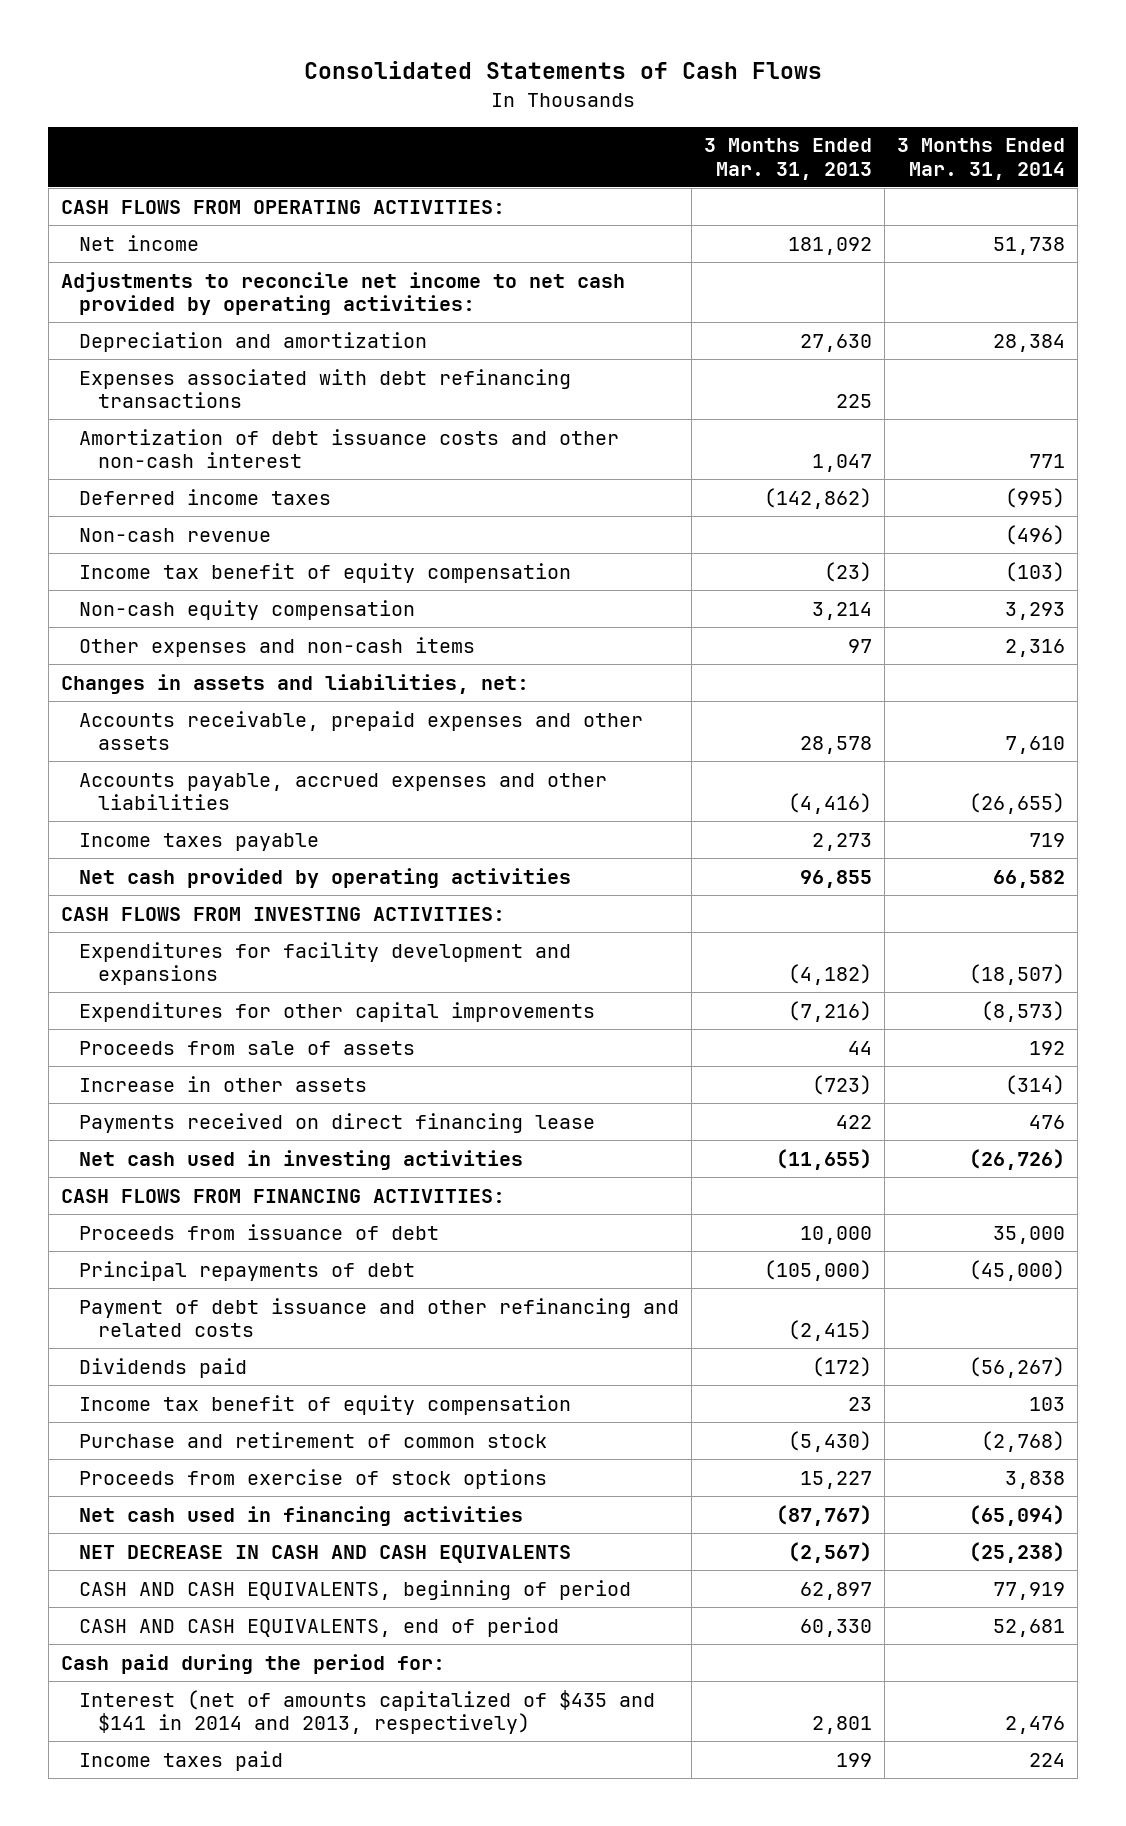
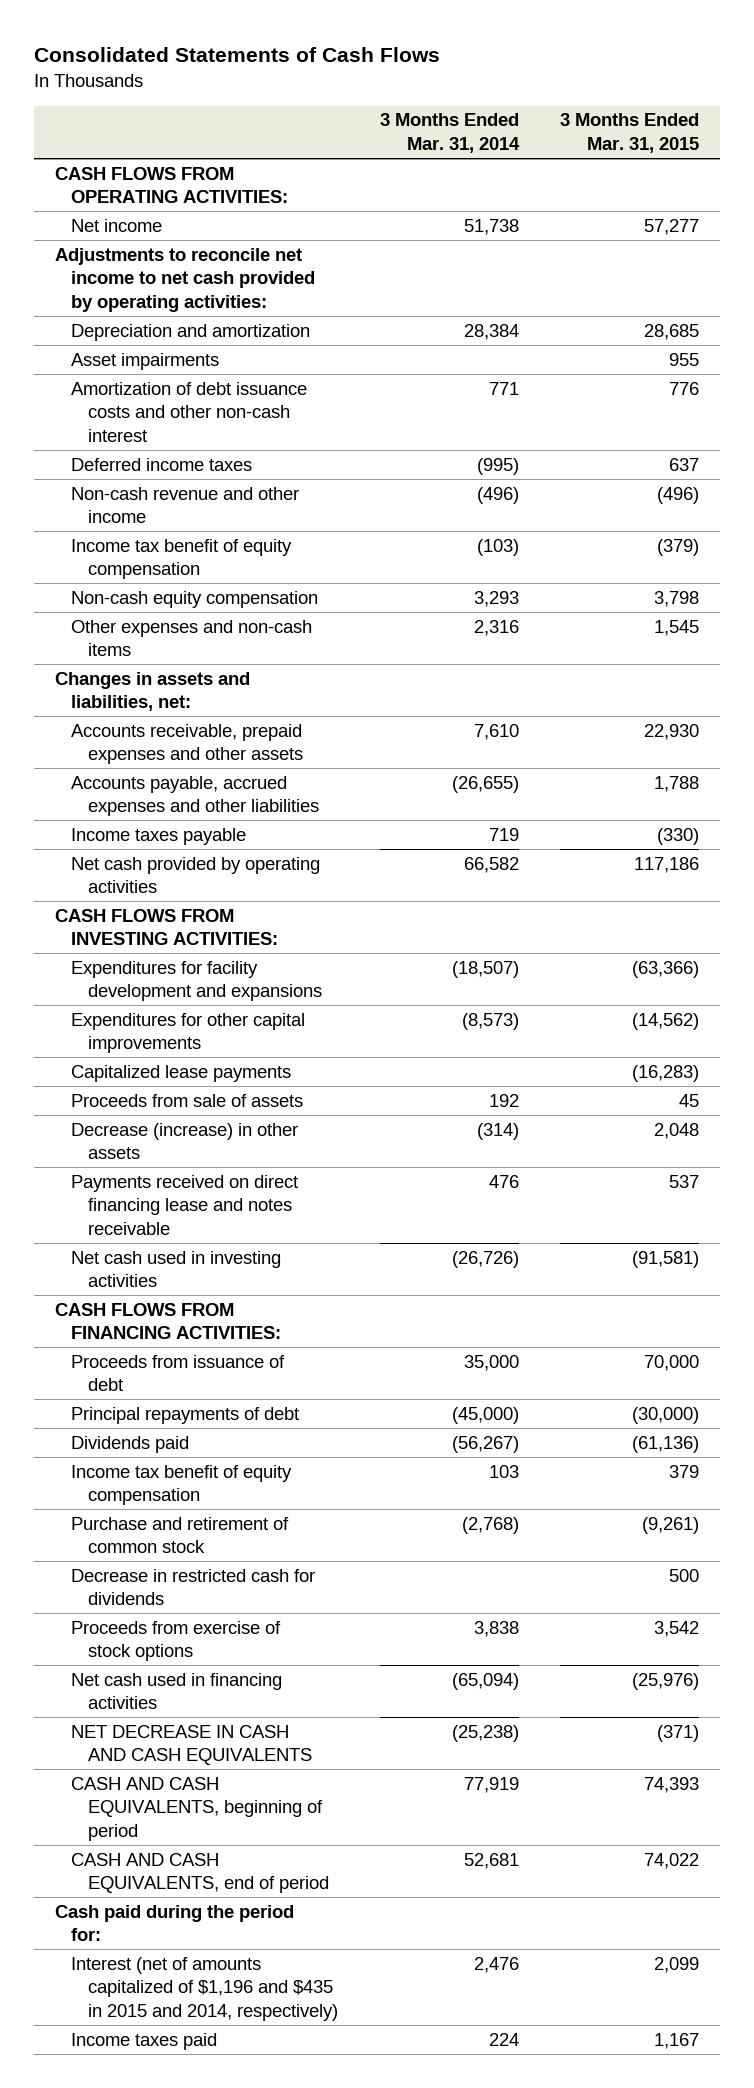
- | 3 Months Ended Mar. 31, 2013 | 3 Months Ended Mar. 31, 2014
+ | 3 Months Ended Mar. 31, 2014 | 3 Months Ended Mar. 31, 2015
- Expenses associated with debt refinancing transactions | 225 |
+ Asset impairments | | 955
- Non-cash revenue | | (496)
+ Non-cash revenue and other income | (496) | (496)
+ Capitalized lease payments | | (16,283)
- Increase in other assets | (723) | (314)
- Payments received on direct financing lease | 422 | 476
+ Decrease (increase) in other assets | (314) | 2,048
+ Payments received on direct financing lease and notes receivable | 476 | 537
- Payment of debt issuance and other refinancing and related costs | (2,415) |
+ Decrease in restricted cash for dividends | | 500
- Interest (net of amounts capitalized of $435 and $141 in 2014 and 2013, respectively) | 2,801 | 2,476
+ Interest (net of amounts capitalized of $1,196 and $435 in 2015 and 2014, respectively) | 2,476 | 2,099

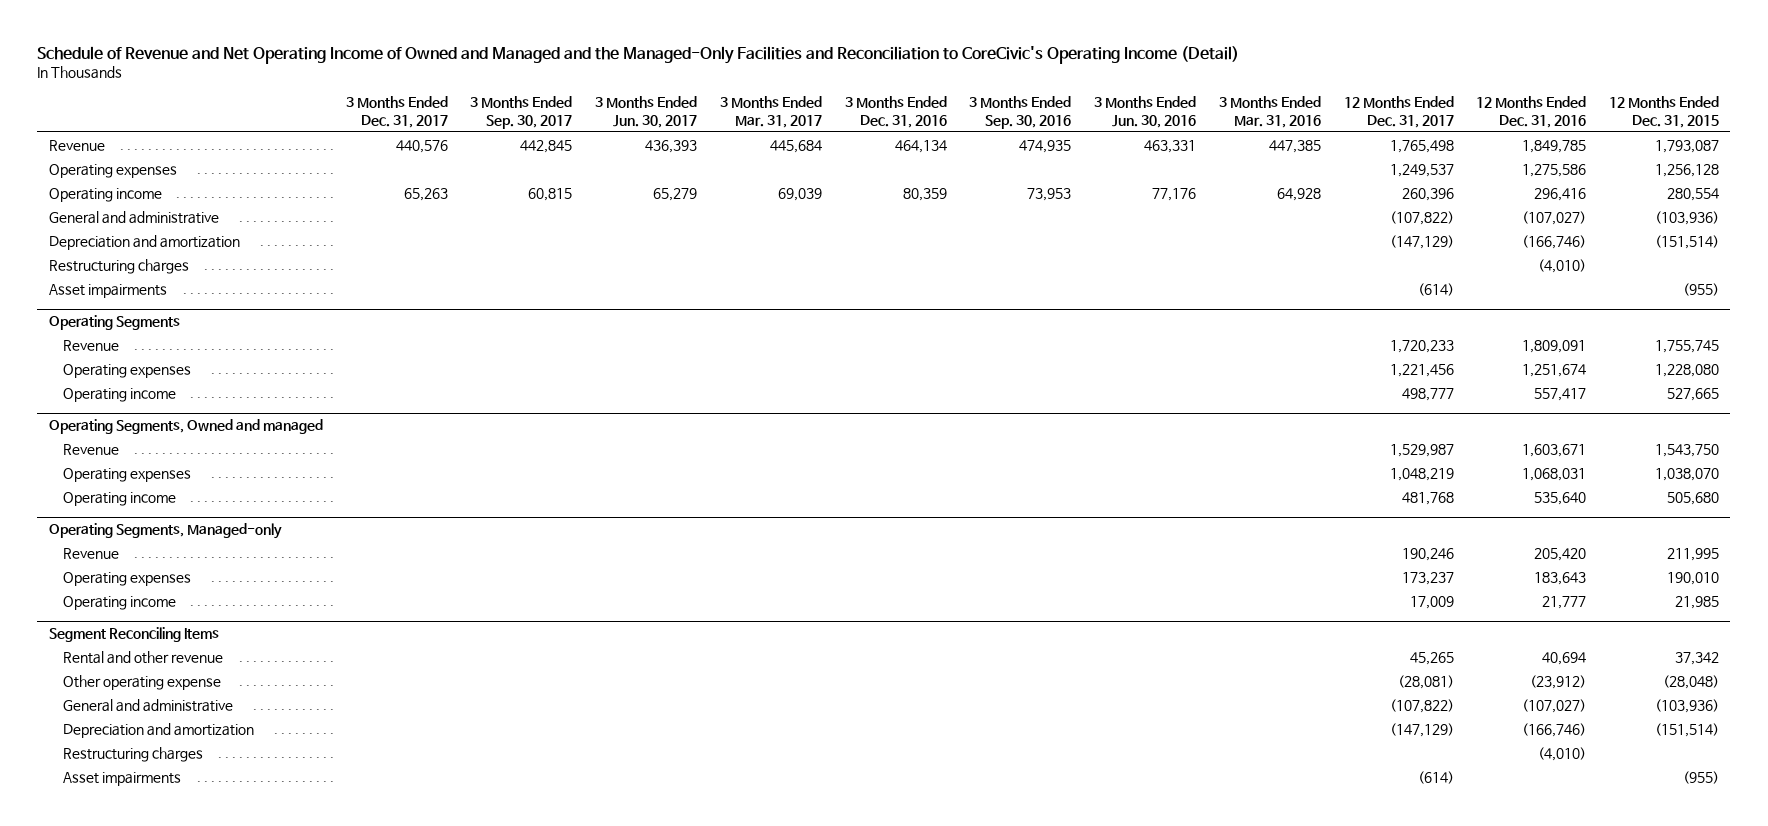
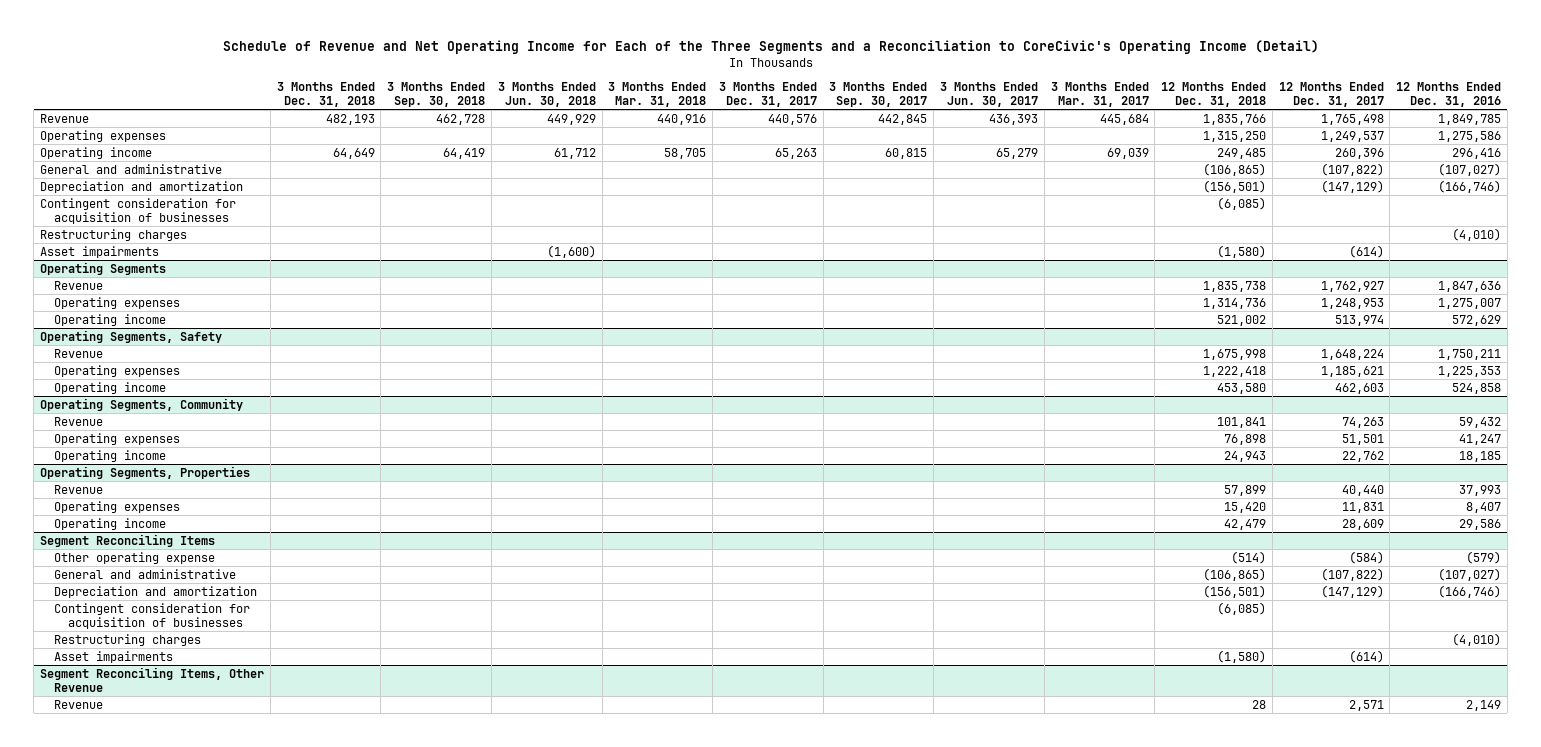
- Schedule of Revenue and Net Operating Income of Owned and Managed and the Managed-Only Facilities and Reconciliation to CoreCivic's Operating Income (Detail)
+ Schedule of Revenue and Net Operating Income for Each of the Three Segments and a Reconciliation to CoreCivic's Operating Income (Detail)
- | 3 Months Ended Dec. 31, 2017 | 3 Months Ended Sep. 30, 2017 | 3 Months Ended Jun. 30, 2017 | 3 Months Ended Mar. 31, 2017 | 3 Months Ended Dec. 31, 2016 | 3 Months Ended Sep. 30, 2016 | 3 Months Ended Jun. 30, 2016 | 3 Months Ended Mar. 31, 2016 | 12 Months Ended Dec. 31, 2017 | 12 Months Ended Dec. 31, 2016 | 12 Months Ended Dec. 31, 2015
+ | 3 Months Ended Dec. 31, 2018 | 3 Months Ended Sep. 30, 2018 | 3 Months Ended Jun. 30, 2018 | 3 Months Ended Mar. 31, 2018 | 3 Months Ended Dec. 31, 2017 | 3 Months Ended Sep. 30, 2017 | 3 Months Ended Jun. 30, 2017 | 3 Months Ended Mar. 31, 2017 | 12 Months Ended Dec. 31, 2018 | 12 Months Ended Dec. 31, 2017 | 12 Months Ended Dec. 31, 2016
+ Contingent consideration for acquisition of businesses | | | | | | | | | (6,085) | |
@ Operating Segments
- Revenue | | | | | | | | | 1,720,233 | 1,809,091 | 1,755,745
- Operating expenses | | | | | | | | | 1,221,456 | 1,251,674 | 1,228,080
- Operating income | | | | | | | | | 498,777 | 557,417 | 527,665
- Operating Segments, Owned and managed
- Revenue | | | | | | | | | 1,529,987 | 1,603,671 | 1,543,750
- Operating expenses | | | | | | | | | 1,048,219 | 1,068,031 | 1,038,070
- Operating income | | | | | | | | | 481,768 | 535,640 | 505,680
- Operating Segments, Managed-only
- Revenue | | | | | | | | | 190,246 | 205,420 | 211,995
- Operating expenses | | | | | | | | | 173,237 | 183,643 | 190,010
- Operating income | | | | | | | | | 17,009 | 21,777 | 21,985
@ Operating Segments
+ Revenue | | | | | | | | | 1,835,738 | 1,762,927 | 1,847,636
+ Operating expenses | | | | | | | | | 1,314,736 | 1,248,953 | 1,275,007
+ Operating income | | | | | | | | | 521,002 | 513,974 | 572,629
+ Operating Segments, Safety
+ Revenue | | | | | | | | | 1,675,998 | 1,648,224 | 1,750,211
+ Operating expenses | | | | | | | | | 1,222,418 | 1,185,621 | 1,225,353
+ Operating income | | | | | | | | | 453,580 | 462,603 | 524,858
+ Operating Segments, Community
+ Revenue | | | | | | | | | 101,841 | 74,263 | 59,432
+ Operating expenses | | | | | | | | | 76,898 | 51,501 | 41,247
+ Operating income | | | | | | | | | 24,943 | 22,762 | 18,185
+ Operating Segments, Properties
+ Revenue | | | | | | | | | 57,899 | 40,440 | 37,993
+ Operating expenses | | | | | | | | | 15,420 | 11,831 | 8,407
+ Operating income | | | | | | | | | 42,479 | 28,609 | 29,586
@ Segment Reconciling Items
- Rental and other revenue | | | | | | | | | 45,265 | 40,694 | 37,342
- Other operating expense | | | | | | | | | (28,081) | (23,912) | (28,048)
+ Other operating expense | | | | | | | | | (514) | (584) | (579)
+ Contingent consideration for acquisition of businesses | | | | | | | | | (6,085) | |
+ Segment Reconciling Items, Other Revenue
+ Revenue | | | | | | | | | 28 | 2,571 | 2,149

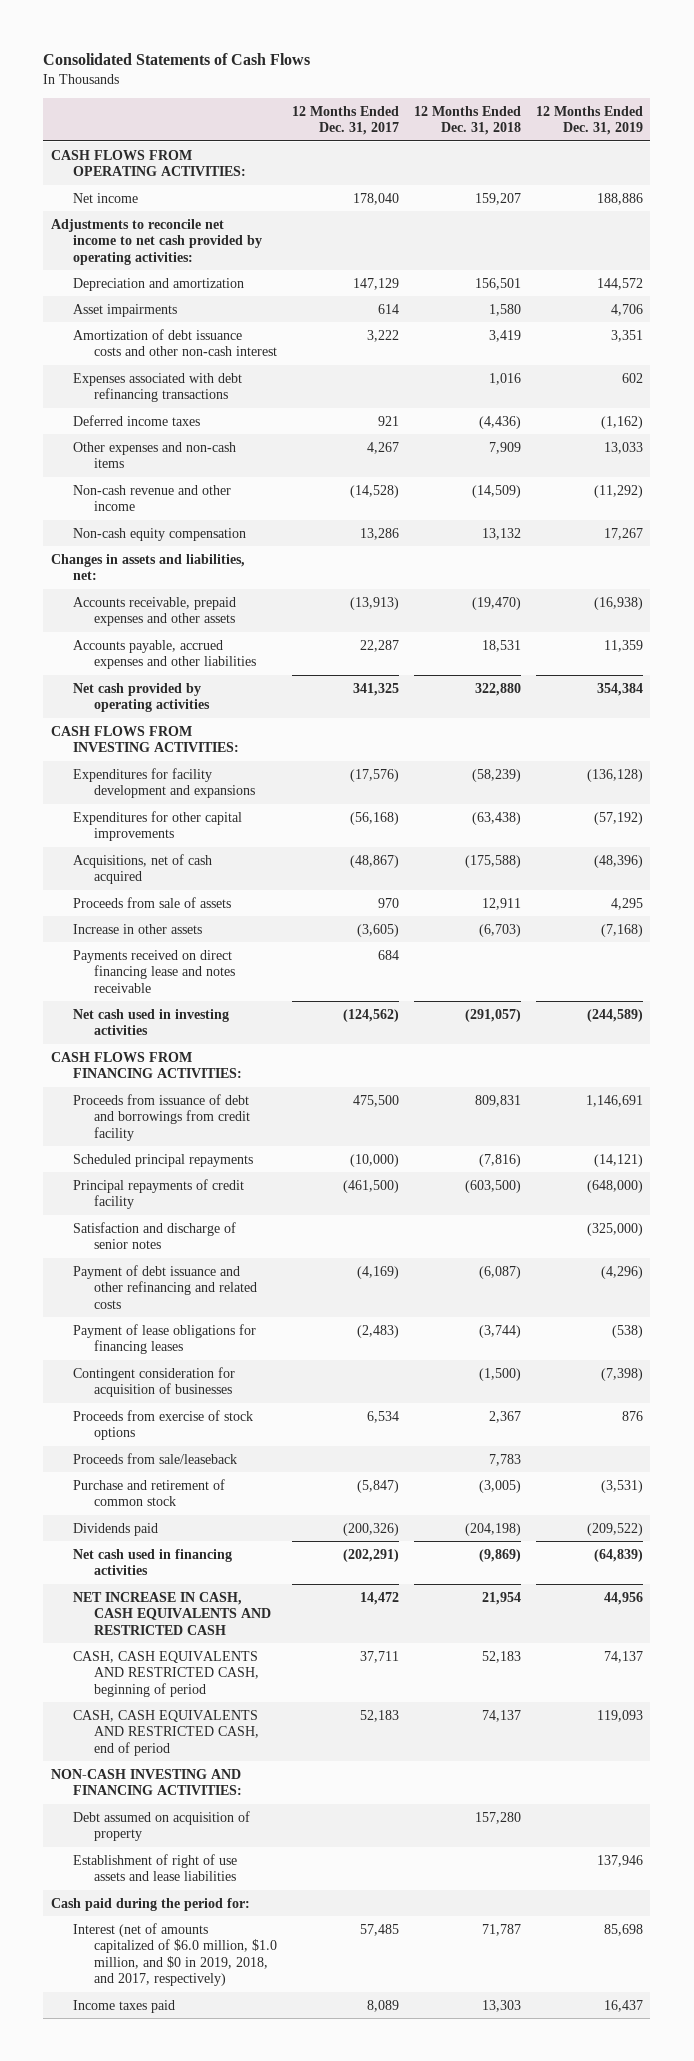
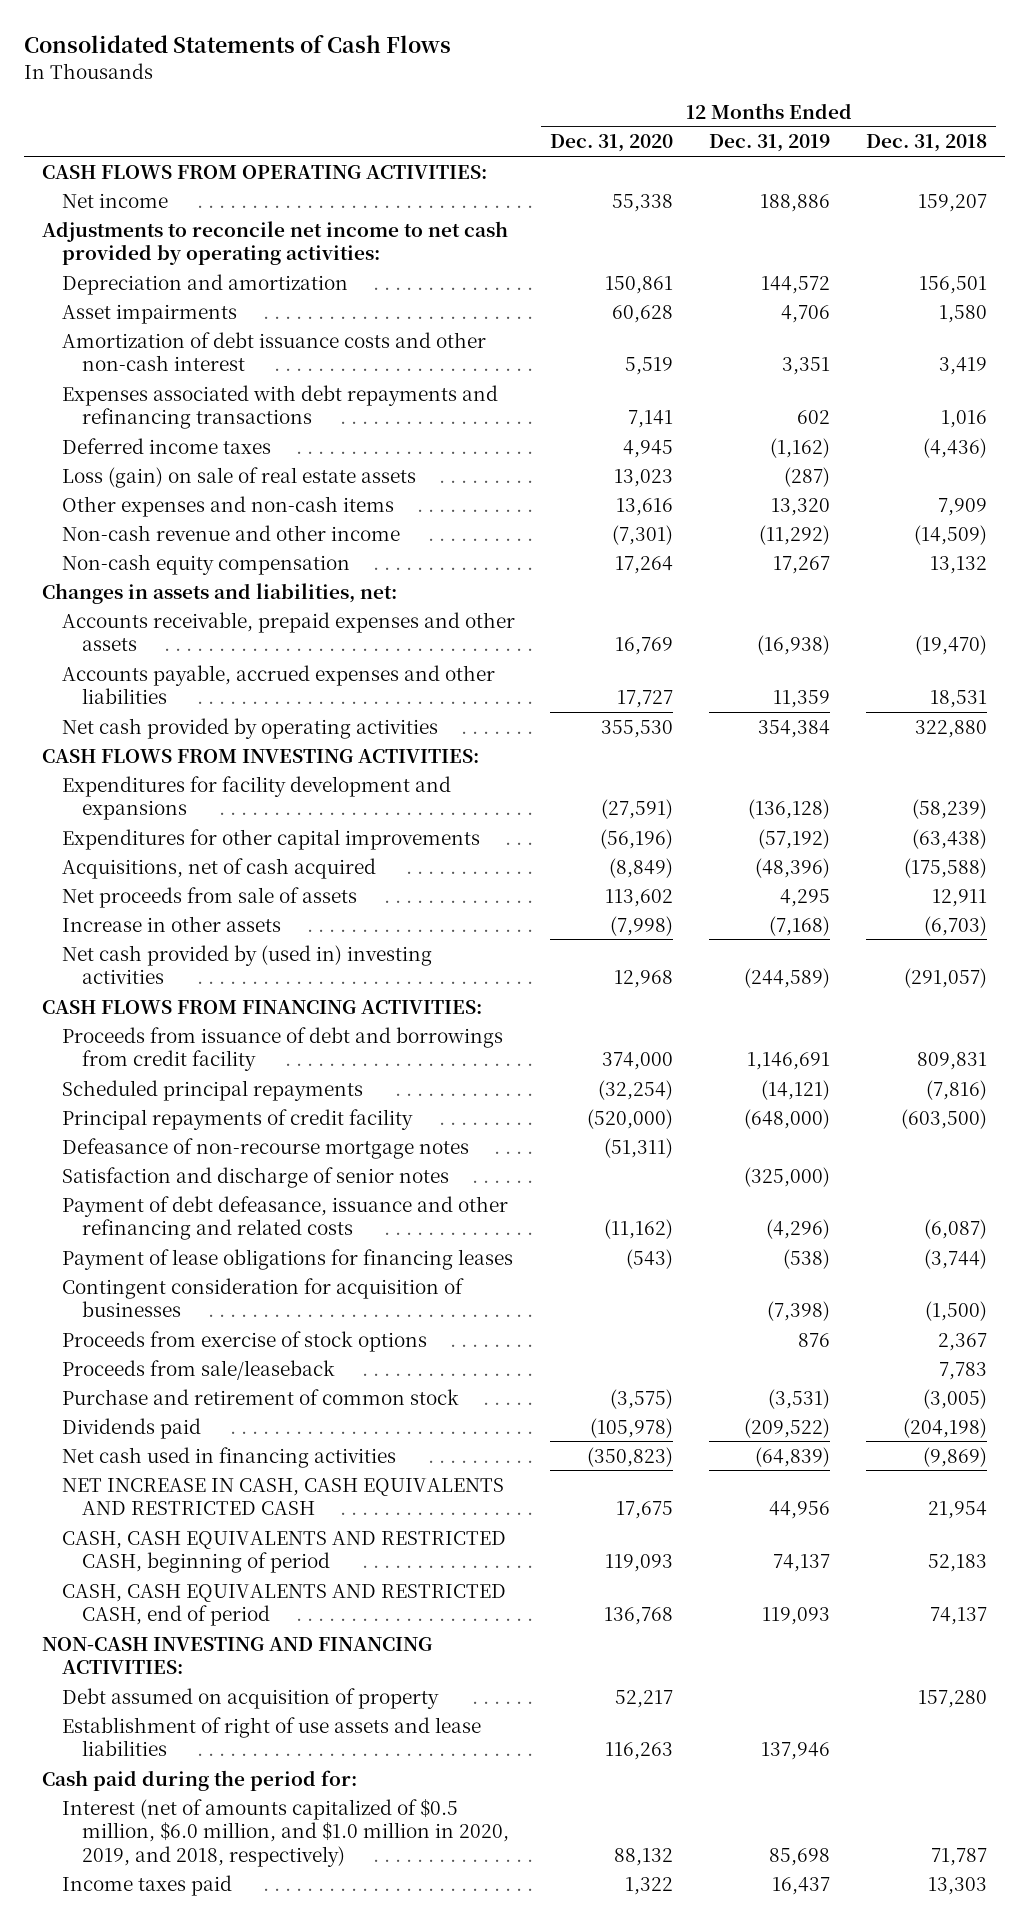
- | 12 Months Ended Dec. 31, 2017 | 12 Months Ended Dec. 31, 2018 | 12 Months Ended Dec. 31, 2019
+ | 12 Months Ended Dec. 31, 2020 | 12 Months Ended Dec. 31, 2019 | 12 Months Ended Dec. 31, 2018
- Expenses associated with debt refinancing transactions | | 1,016 | 602
+ Expenses associated with debt repayments and refinancing transactions | 7,141 | 602 | 1,016
- Other expenses and non-cash items | 4,267 | 7,909 | 13,033
+ Loss (gain) on sale of real estate assets | 13,023 | (287) |
+ Other expenses and non-cash items | 13,616 | 13,320 | 7,909
- Proceeds from sale of assets | 970 | 12,911 | 4,295
+ Net proceeds from sale of assets | 113,602 | 4,295 | 12,911
- Payments received on direct financing lease and notes receivable | 684 | |
- Net cash used in investing activities | (124,562) | (291,057) | (244,589)
+ Net cash provided by (used in) investing activities | 12,968 | (244,589) | (291,057)
+ Defeasance of non-recourse mortgage notes | (51,311) | |
- Payment of debt issuance and other refinancing and related costs | (4,169) | (6,087) | (4,296)
+ Payment of debt defeasance, issuance and other refinancing and related costs | (11,162) | (4,296) | (6,087)
- Interest (net of amounts capitalized of $6.0 million, $1.0 million, and $0 in 2019, 2018, and 2017, respectively) | 57,485 | 71,787 | 85,698
+ Interest (net of amounts capitalized of $0.5 million, $6.0 million, and $1.0 million in 2020, 2019, and 2018, respectively) | 88,132 | 85,698 | 71,787

